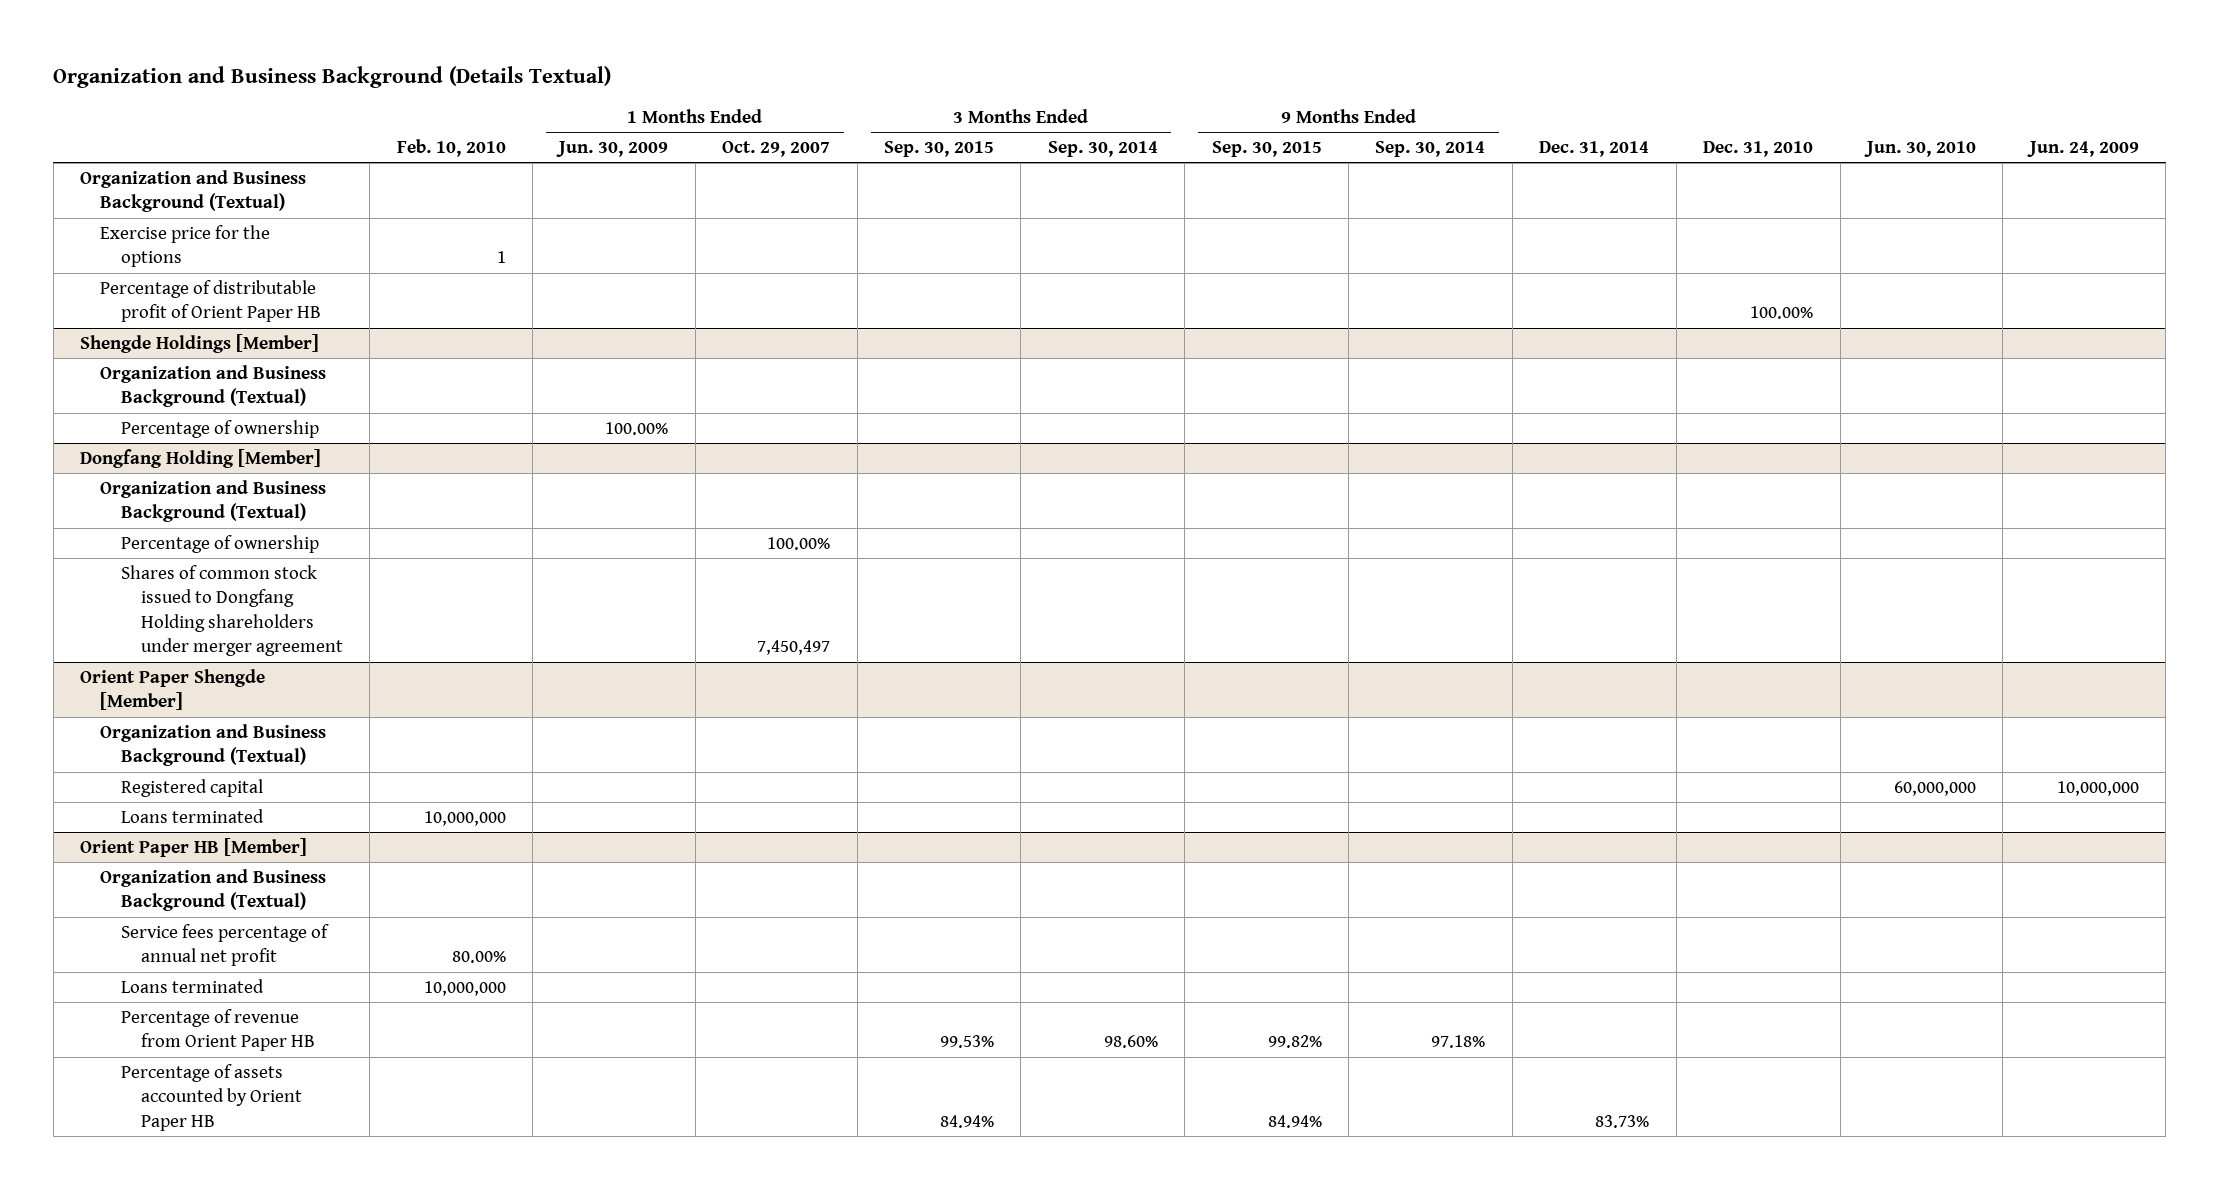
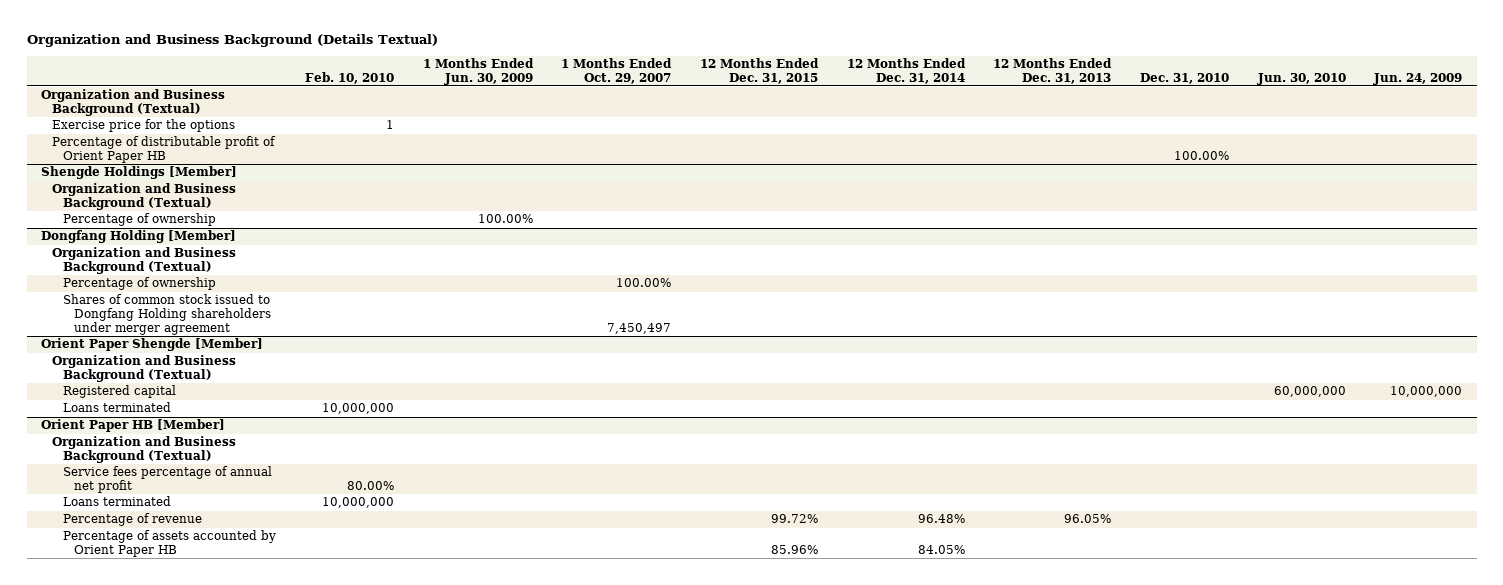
- | Feb. 10, 2010 | 1 Months Ended Jun. 30, 2009 | 1 Months Ended Oct. 29, 2007 | 3 Months Ended Sep. 30, 2015 | 3 Months Ended Sep. 30, 2014 | 9 Months Ended Sep. 30, 2015 | 9 Months Ended Sep. 30, 2014 | Dec. 31, 2014 | Dec. 31, 2010 | Jun. 30, 2010 | Jun. 24, 2009
+ | Feb. 10, 2010 | 1 Months Ended Jun. 30, 2009 | 1 Months Ended Oct. 29, 2007 | 12 Months Ended Dec. 31, 2015 | 12 Months Ended Dec. 31, 2014 | 12 Months Ended Dec. 31, 2013 | Dec. 31, 2010 | Jun. 30, 2010 | Jun. 24, 2009
@ Orient Paper HB [Member]
- Percentage of revenue from Orient Paper HB | | | | 99.53% | 98.60% | 99.82% | 97.18% | | | |
+ Percentage of revenue | | | | 99.72% | 96.48% | 96.05% | | |

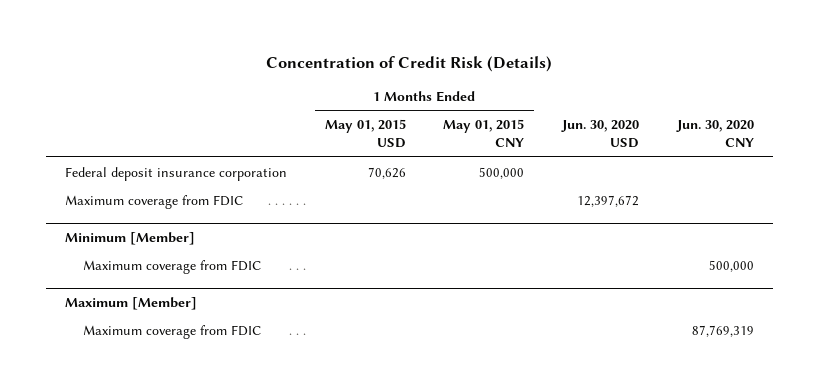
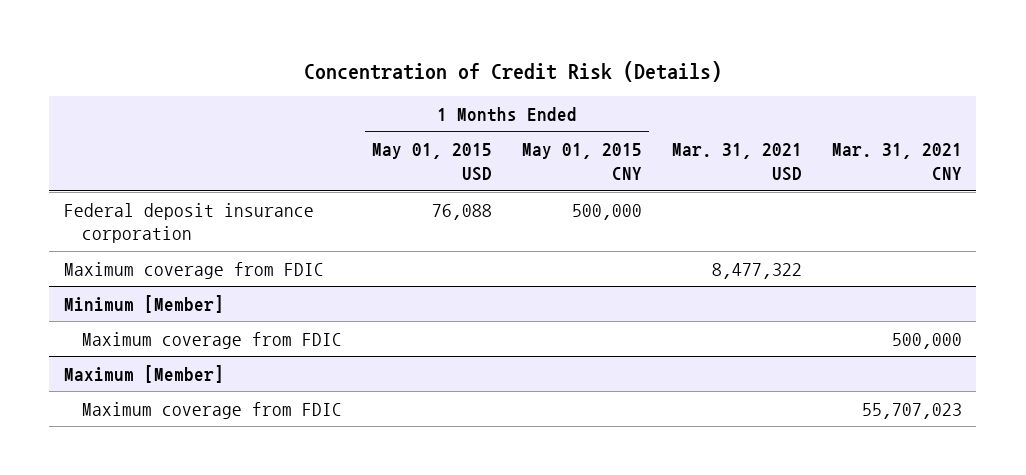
- | 1 Months Ended May 01, 2015 USD | 1 Months Ended May 01, 2015 CNY | Jun. 30, 2020 USD | Jun. 30, 2020 CNY
+ | 1 Months Ended May 01, 2015 USD | 1 Months Ended May 01, 2015 CNY | Mar. 31, 2021 USD | Mar. 31, 2021 CNY
- Federal deposit insurance corporation | 70,626 | 500,000 | |
+ Federal deposit insurance corporation | 76,088 | 500,000 | |

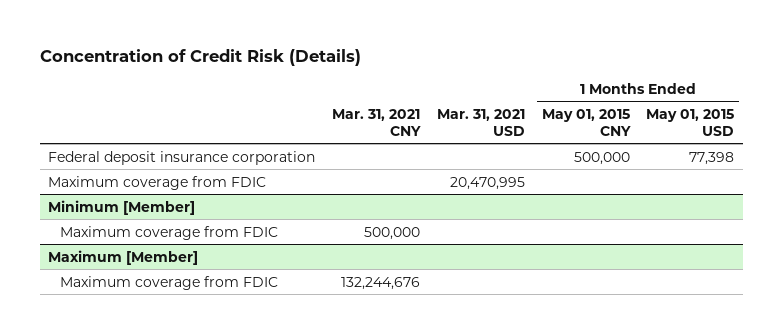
- | 1 Months Ended May 01, 2015 USD | 1 Months Ended May 01, 2015 CNY | Mar. 31, 2021 USD | Mar. 31, 2021 CNY
+ | Mar. 31, 2021 CNY | Mar. 31, 2021 USD | 1 Months Ended May 01, 2015 CNY | 1 Months Ended May 01, 2015 USD
- Federal deposit insurance corporation | 76,088 | 500,000 | |
- Maximum coverage from FDIC | | | 8,477,322 |
+ Federal deposit insurance corporation | | | 500,000 | 77,398
+ Maximum coverage from FDIC | | 20,470,995 | |
@ Maximum [Member]
- Maximum coverage from FDIC | | | | 55,707,023
+ Maximum coverage from FDIC | 132,244,676 | | |

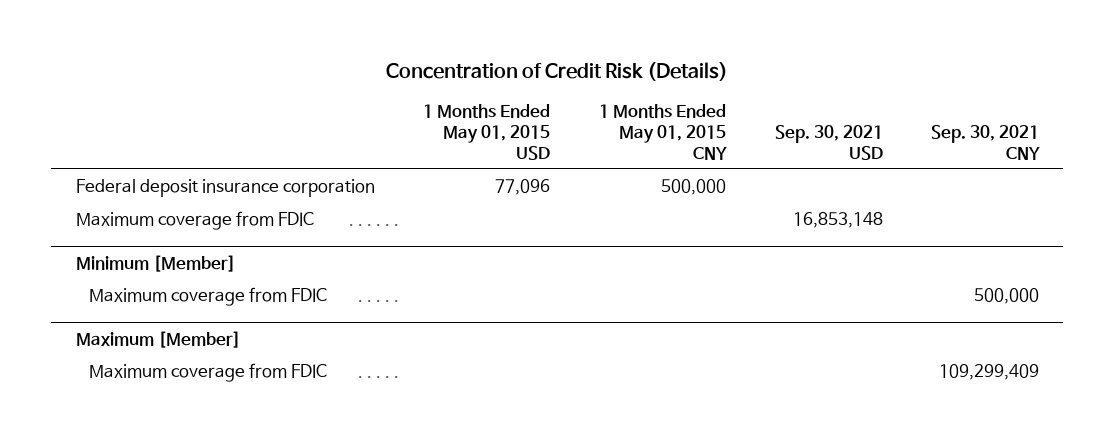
- | Mar. 31, 2021 CNY | Mar. 31, 2021 USD | 1 Months Ended May 01, 2015 CNY | 1 Months Ended May 01, 2015 USD
+ | 1 Months Ended May 01, 2015 USD | 1 Months Ended May 01, 2015 CNY | Sep. 30, 2021 USD | Sep. 30, 2021 CNY
- Federal deposit insurance corporation | | | 500,000 | 77,398
+ Federal deposit insurance corporation | 77,096 | 500,000 | |

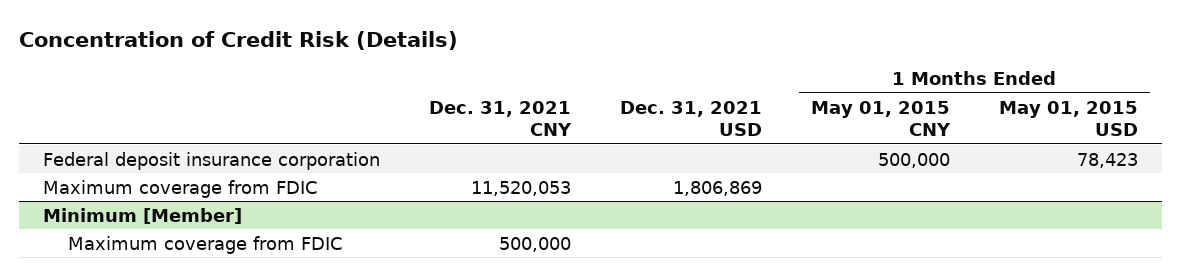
- | 1 Months Ended May 01, 2015 USD | 1 Months Ended May 01, 2015 CNY | Sep. 30, 2021 USD | Sep. 30, 2021 CNY
+ | Dec. 31, 2021 CNY | Dec. 31, 2021 USD | 1 Months Ended May 01, 2015 CNY | 1 Months Ended May 01, 2015 USD
- Federal deposit insurance corporation | 77,096 | 500,000 | |
+ Federal deposit insurance corporation | | | 500,000 | 78,423
- Maximum [Member]
- Maximum coverage from FDIC | | | | 109,299,409

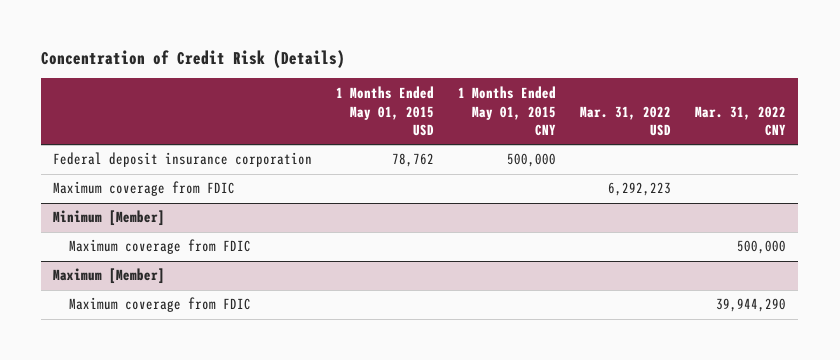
- | Dec. 31, 2021 CNY | Dec. 31, 2021 USD | 1 Months Ended May 01, 2015 CNY | 1 Months Ended May 01, 2015 USD
+ | 1 Months Ended May 01, 2015 USD | 1 Months Ended May 01, 2015 CNY | Mar. 31, 2022 USD | Mar. 31, 2022 CNY
- Federal deposit insurance corporation | | | 500,000 | 78,423
+ Federal deposit insurance corporation | 78,762 | 500,000 | |
+ Maximum [Member]
+ Maximum coverage from FDIC | | | | 39,944,290

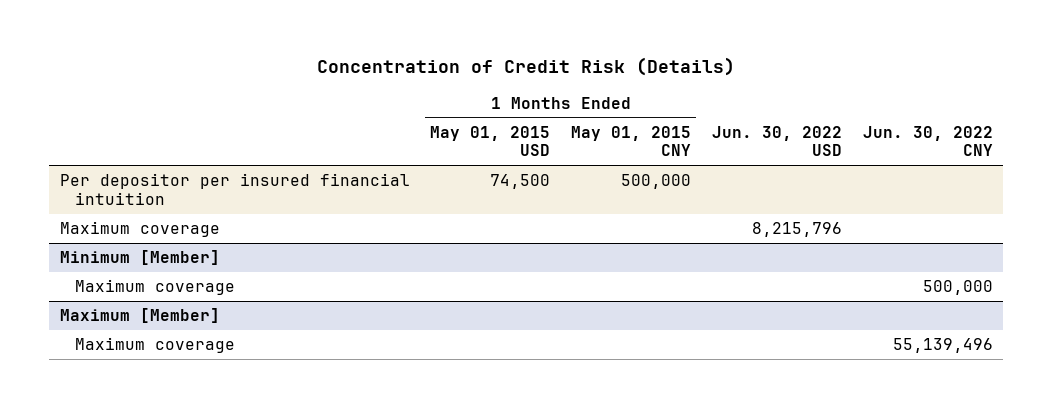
- | 1 Months Ended May 01, 2015 USD | 1 Months Ended May 01, 2015 CNY | Mar. 31, 2022 USD | Mar. 31, 2022 CNY
+ | 1 Months Ended May 01, 2015 USD | 1 Months Ended May 01, 2015 CNY | Jun. 30, 2022 USD | Jun. 30, 2022 CNY
- Federal deposit insurance corporation | 78,762 | 500,000 | |
- Maximum coverage from FDIC | | | 6,292,223 |
+ Per depositor per insured financial intuition | 74,500 | 500,000 | |
+ Maximum coverage | | | 8,215,796 |
@ Minimum [Member]
- Maximum coverage from FDIC | | | | 500,000
+ Maximum coverage | | | | 500,000
@ Maximum [Member]
- Maximum coverage from FDIC | | | | 39,944,290
+ Maximum coverage | | | | 55,139,496

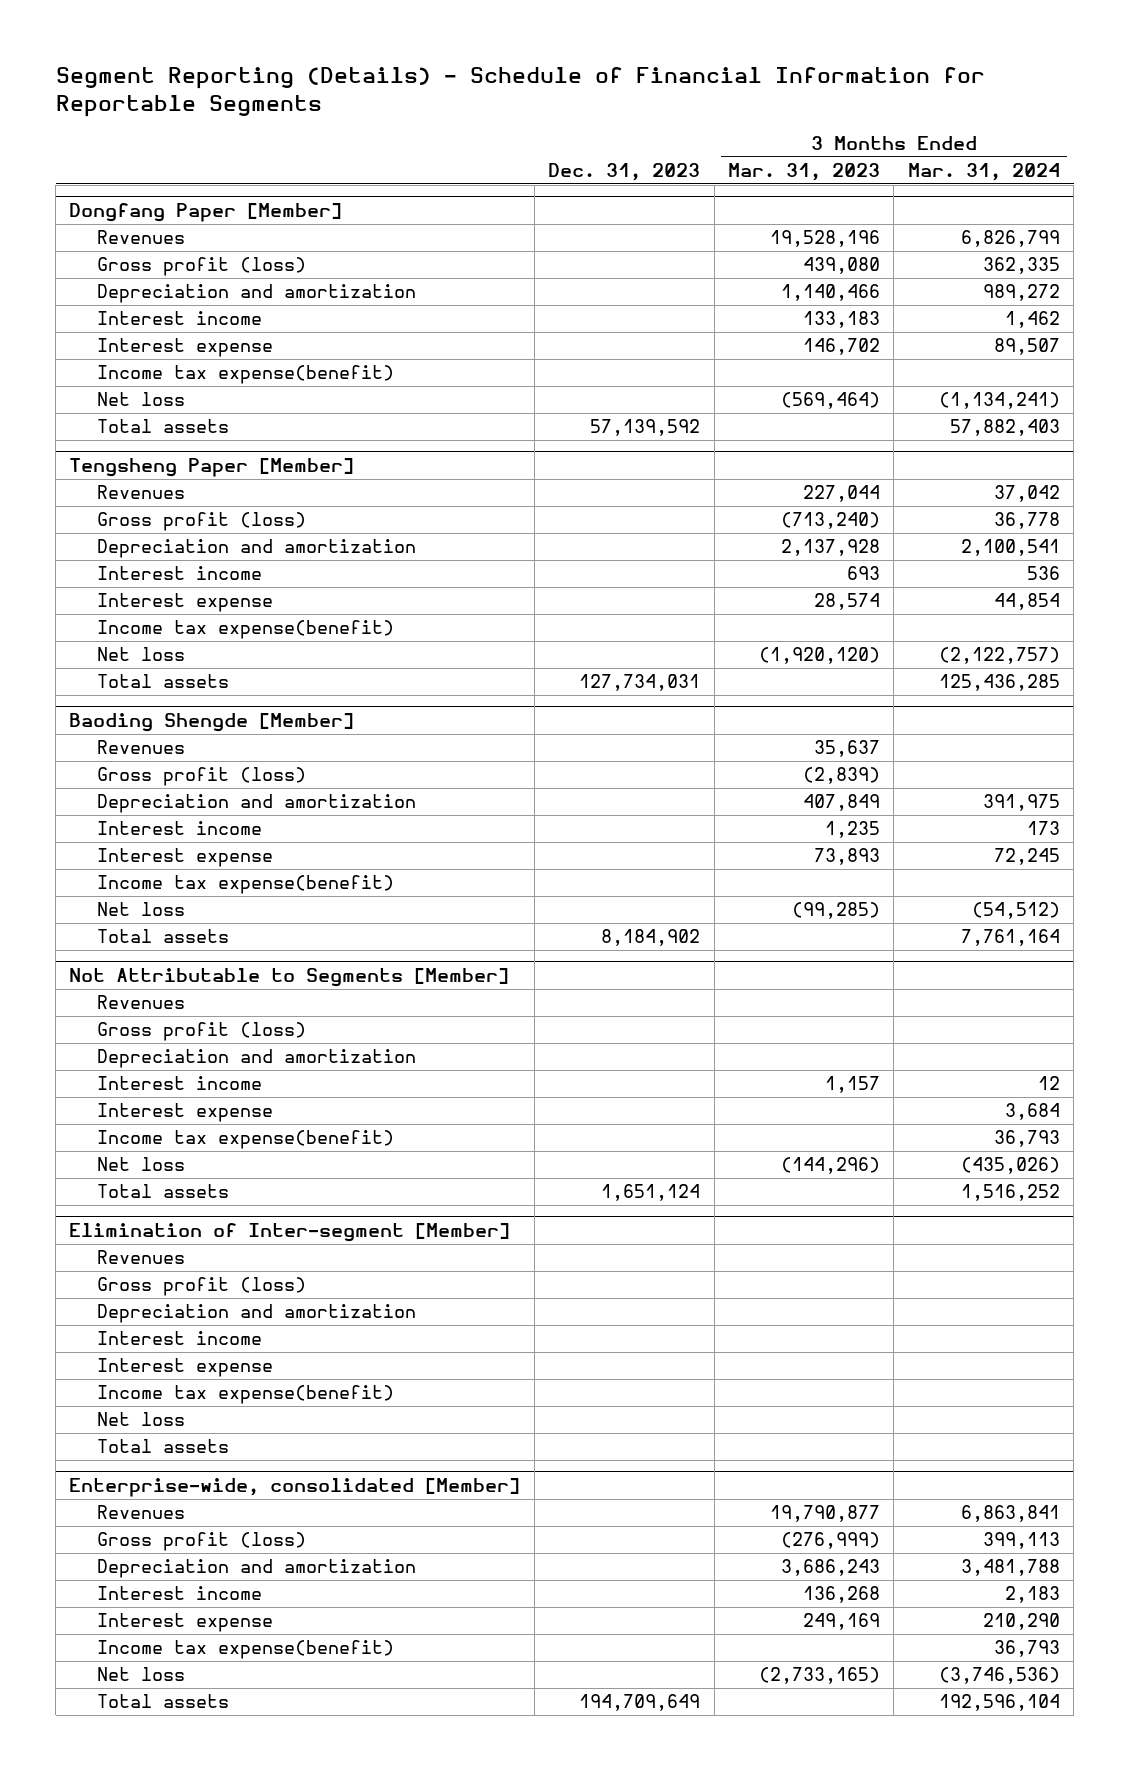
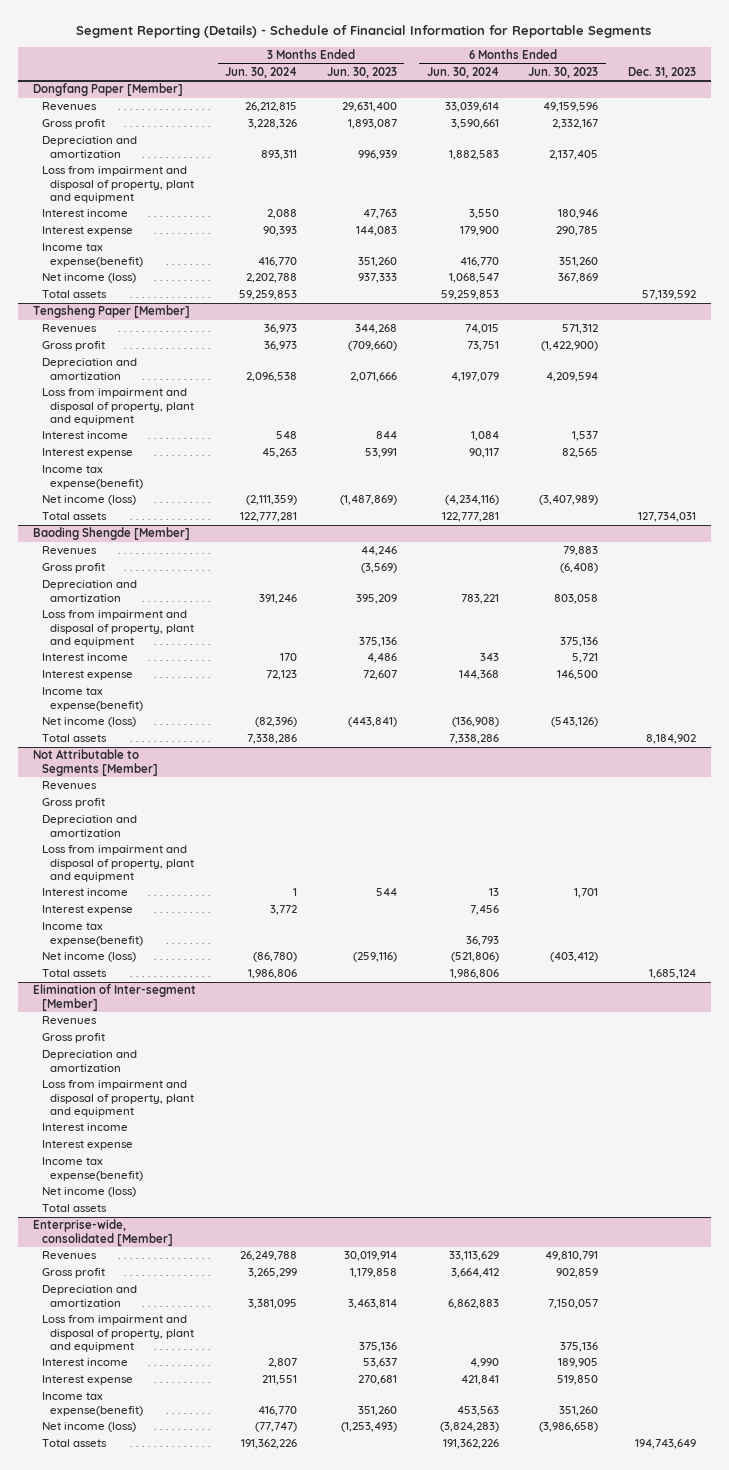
- | Dec. 31, 2023 | 3 Months Ended Mar. 31, 2023 | 3 Months Ended Mar. 31, 2024
+ | 3 Months Ended Jun. 30, 2024 | 3 Months Ended Jun. 30, 2023 | 6 Months Ended Jun. 30, 2024 | 6 Months Ended Jun. 30, 2023 | Dec. 31, 2023
@ Dongfang Paper [Member]
- Gross profit (loss) | | 439,080 | 362,335
+ Gross profit | 3,228,326 | 1,893,087 | 3,590,661 | 2,332,167 |
+ Loss from impairment and disposal of property, plant and equipment
- Net loss | | (569,464) | (1,134,241)
+ Net income (loss) | 2,202,788 | 937,333 | 1,068,547 | 367,869 |
@ Tengsheng Paper [Member]
- Gross profit (loss) | | (713,240) | 36,778
+ Gross profit | 36,973 | (709,660) | 73,751 | (1,422,900) |
+ Loss from impairment and disposal of property, plant and equipment
- Net loss | | (1,920,120) | (2,122,757)
+ Net income (loss) | (2,111,359) | (1,487,869) | (4,234,116) | (3,407,989) |
@ Baoding Shengde [Member]
- Gross profit (loss) | | (2,839) |
+ Gross profit | | (3,569) | | (6,408) |
+ Loss from impairment and disposal of property, plant and equipment | | 375,136 | | 375,136 |
- Net loss | | (99,285) | (54,512)
+ Net income (loss) | (82,396) | (443,841) | (136,908) | (543,126) |
@ Not Attributable to Segments [Member]
- Gross profit (loss)
+ Gross profit
+ Loss from impairment and disposal of property, plant and equipment
- Net loss | | (144,296) | (435,026)
- Total assets | 1,651,124 | | 1,516,252
+ Net income (loss) | (86,780) | (259,116) | (521,806) | (403,412) |
+ Total assets | 1,986,806 | | 1,986,806 | | 1,685,124
@ Elimination of Inter-segment [Member]
- Gross profit (loss)
+ Gross profit
+ Loss from impairment and disposal of property, plant and equipment
- Net loss
+ Net income (loss)
@ Enterprise-wide, consolidated [Member]
- Gross profit (loss) | | (276,999) | 399,113
+ Gross profit | 3,265,299 | 1,179,858 | 3,664,412 | 902,859 |
+ Loss from impairment and disposal of property, plant and equipment | | 375,136 | | 375,136 |
- Net loss | | (2,733,165) | (3,746,536)
- Total assets | 194,709,649 | | 192,596,104
+ Net income (loss) | (77,747) | (1,253,493) | (3,824,283) | (3,986,658) |
+ Total assets | 191,362,226 | | 191,362,226 | | 194,743,649

